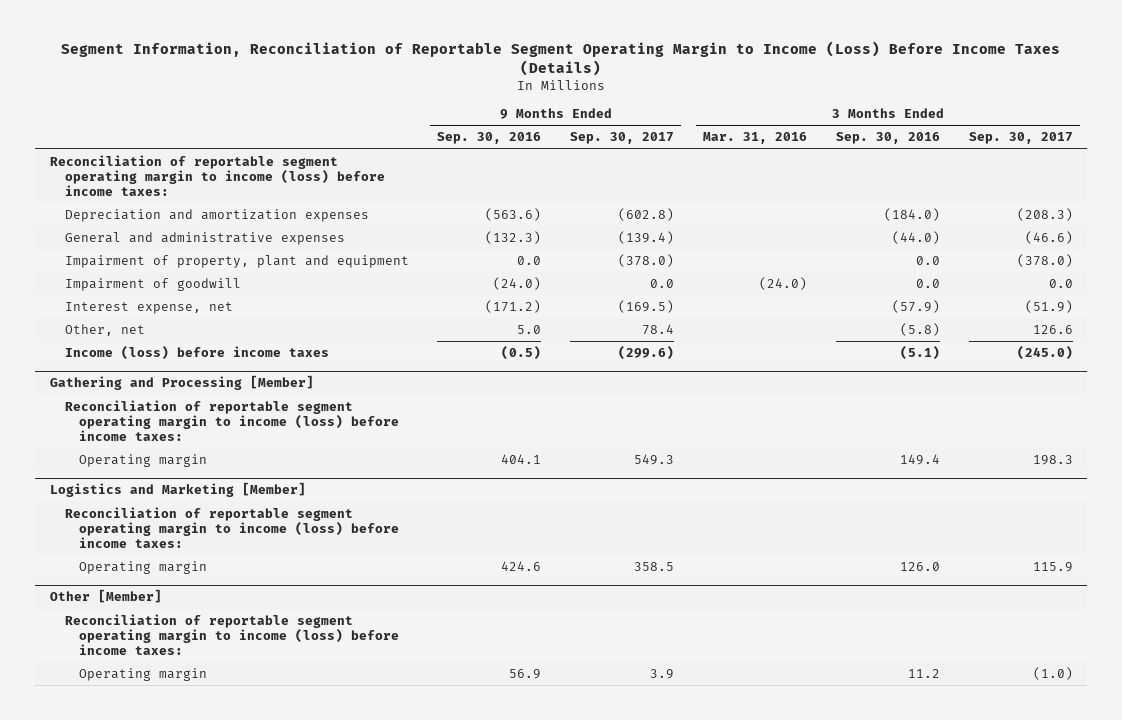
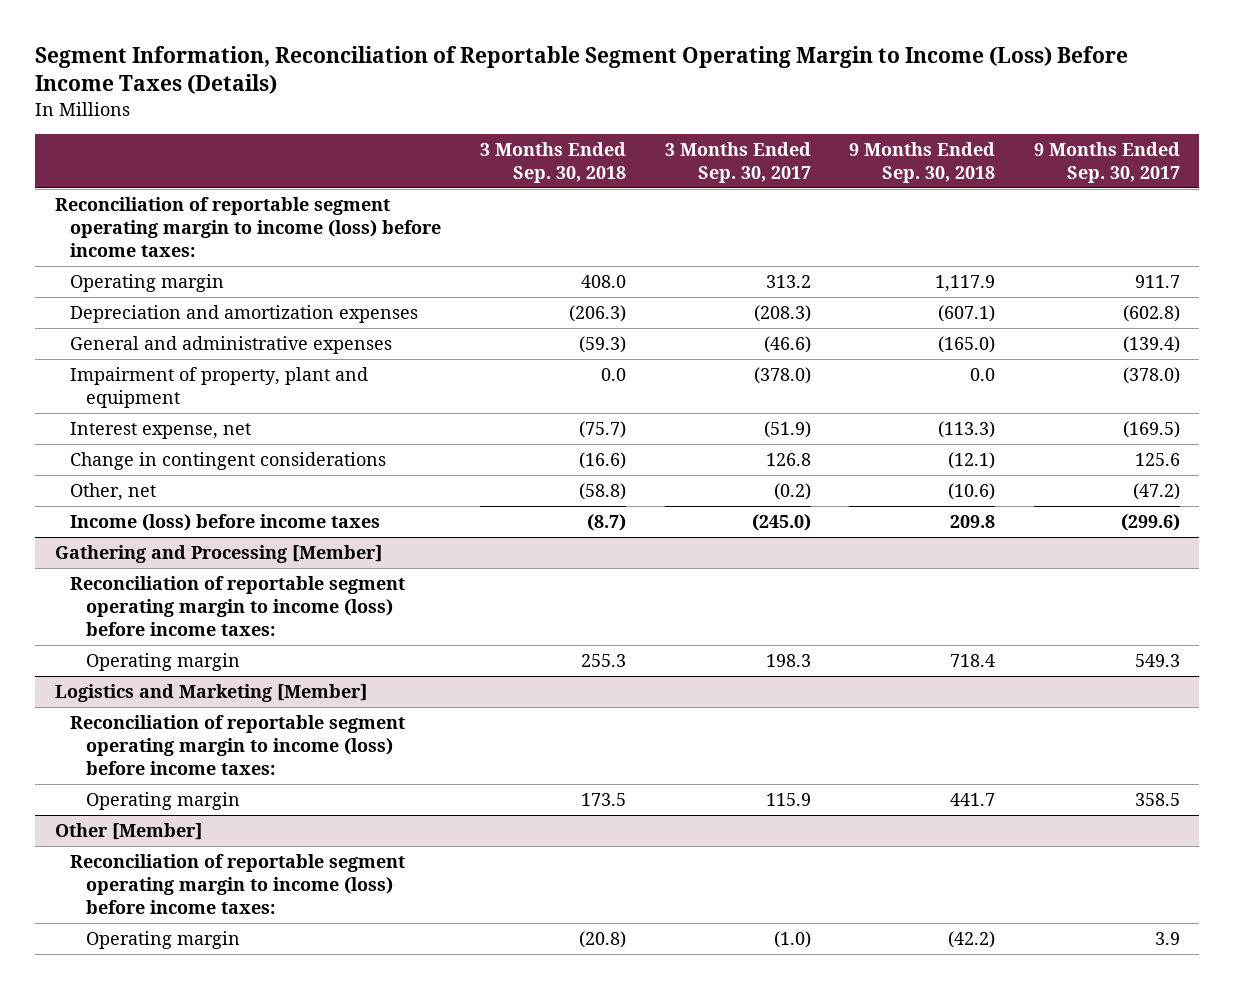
- | 9 Months Ended Sep. 30, 2016 | 9 Months Ended Sep. 30, 2017 | 3 Months Ended Mar. 31, 2016 | 3 Months Ended Sep. 30, 2016 | 3 Months Ended Sep. 30, 2017
+ | 3 Months Ended Sep. 30, 2018 | 3 Months Ended Sep. 30, 2017 | 9 Months Ended Sep. 30, 2018 | 9 Months Ended Sep. 30, 2017
+ Operating margin | 408.0 | 313.2 | 1,117.9 | 911.7
- Impairment of goodwill | (24.0) | 0.0 | (24.0) | 0.0 | 0.0
- Other, net | 5.0 | 78.4 | | (5.8) | 126.6
+ Change in contingent considerations | (16.6) | 126.8 | (12.1) | 125.6
+ Other, net | (58.8) | (0.2) | (10.6) | (47.2)

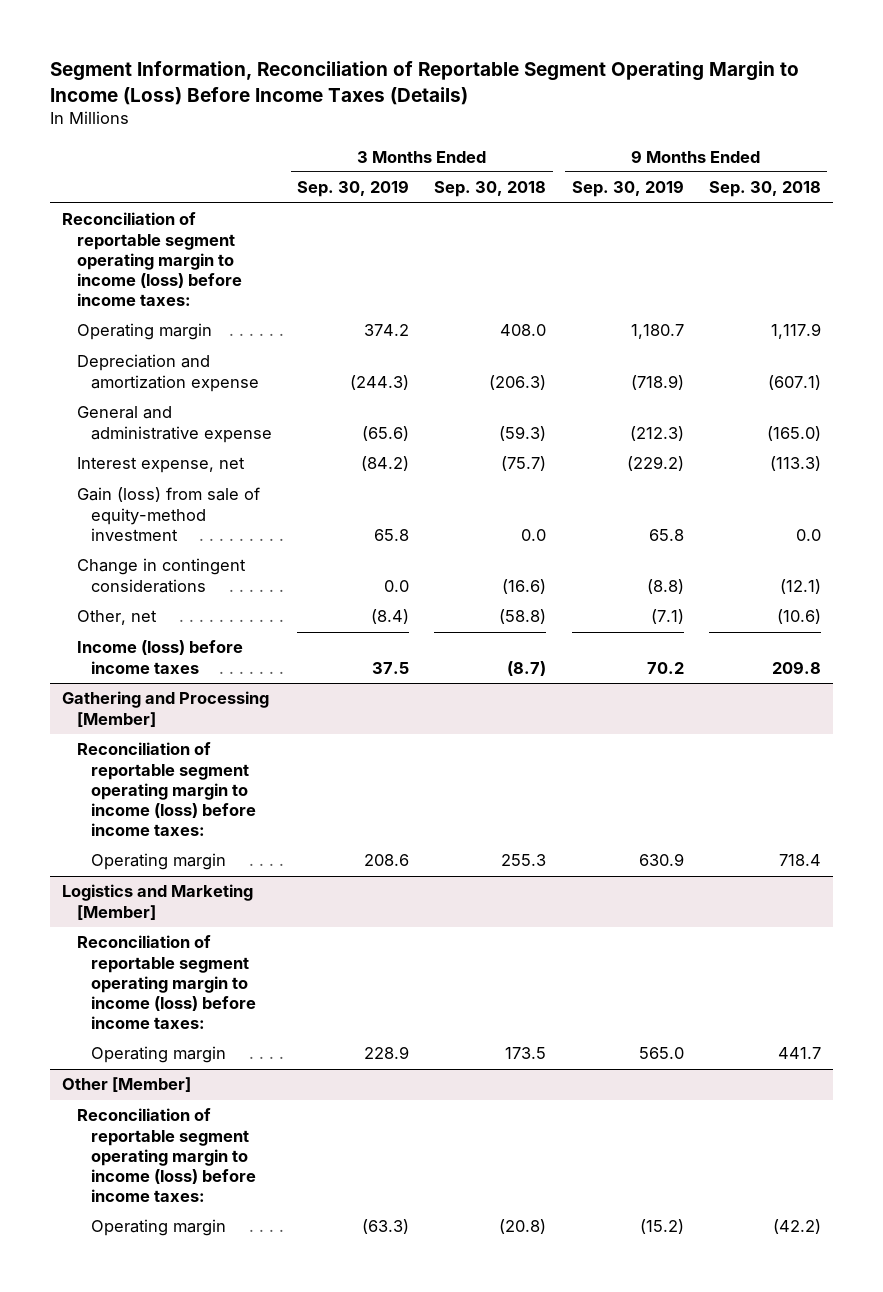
- | 3 Months Ended Sep. 30, 2018 | 3 Months Ended Sep. 30, 2017 | 9 Months Ended Sep. 30, 2018 | 9 Months Ended Sep. 30, 2017
+ | 3 Months Ended Sep. 30, 2019 | 3 Months Ended Sep. 30, 2018 | 9 Months Ended Sep. 30, 2019 | 9 Months Ended Sep. 30, 2018
- Depreciation and amortization expenses | (206.3) | (208.3) | (607.1) | (602.8)
- General and administrative expenses | (59.3) | (46.6) | (165.0) | (139.4)
- Impairment of property, plant and equipment | 0.0 | (378.0) | 0.0 | (378.0)
+ Depreciation and amortization expense | (244.3) | (206.3) | (718.9) | (607.1)
+ General and administrative expense | (65.6) | (59.3) | (212.3) | (165.0)
+ Gain (loss) from sale of equity-method investment | 65.8 | 0.0 | 65.8 | 0.0

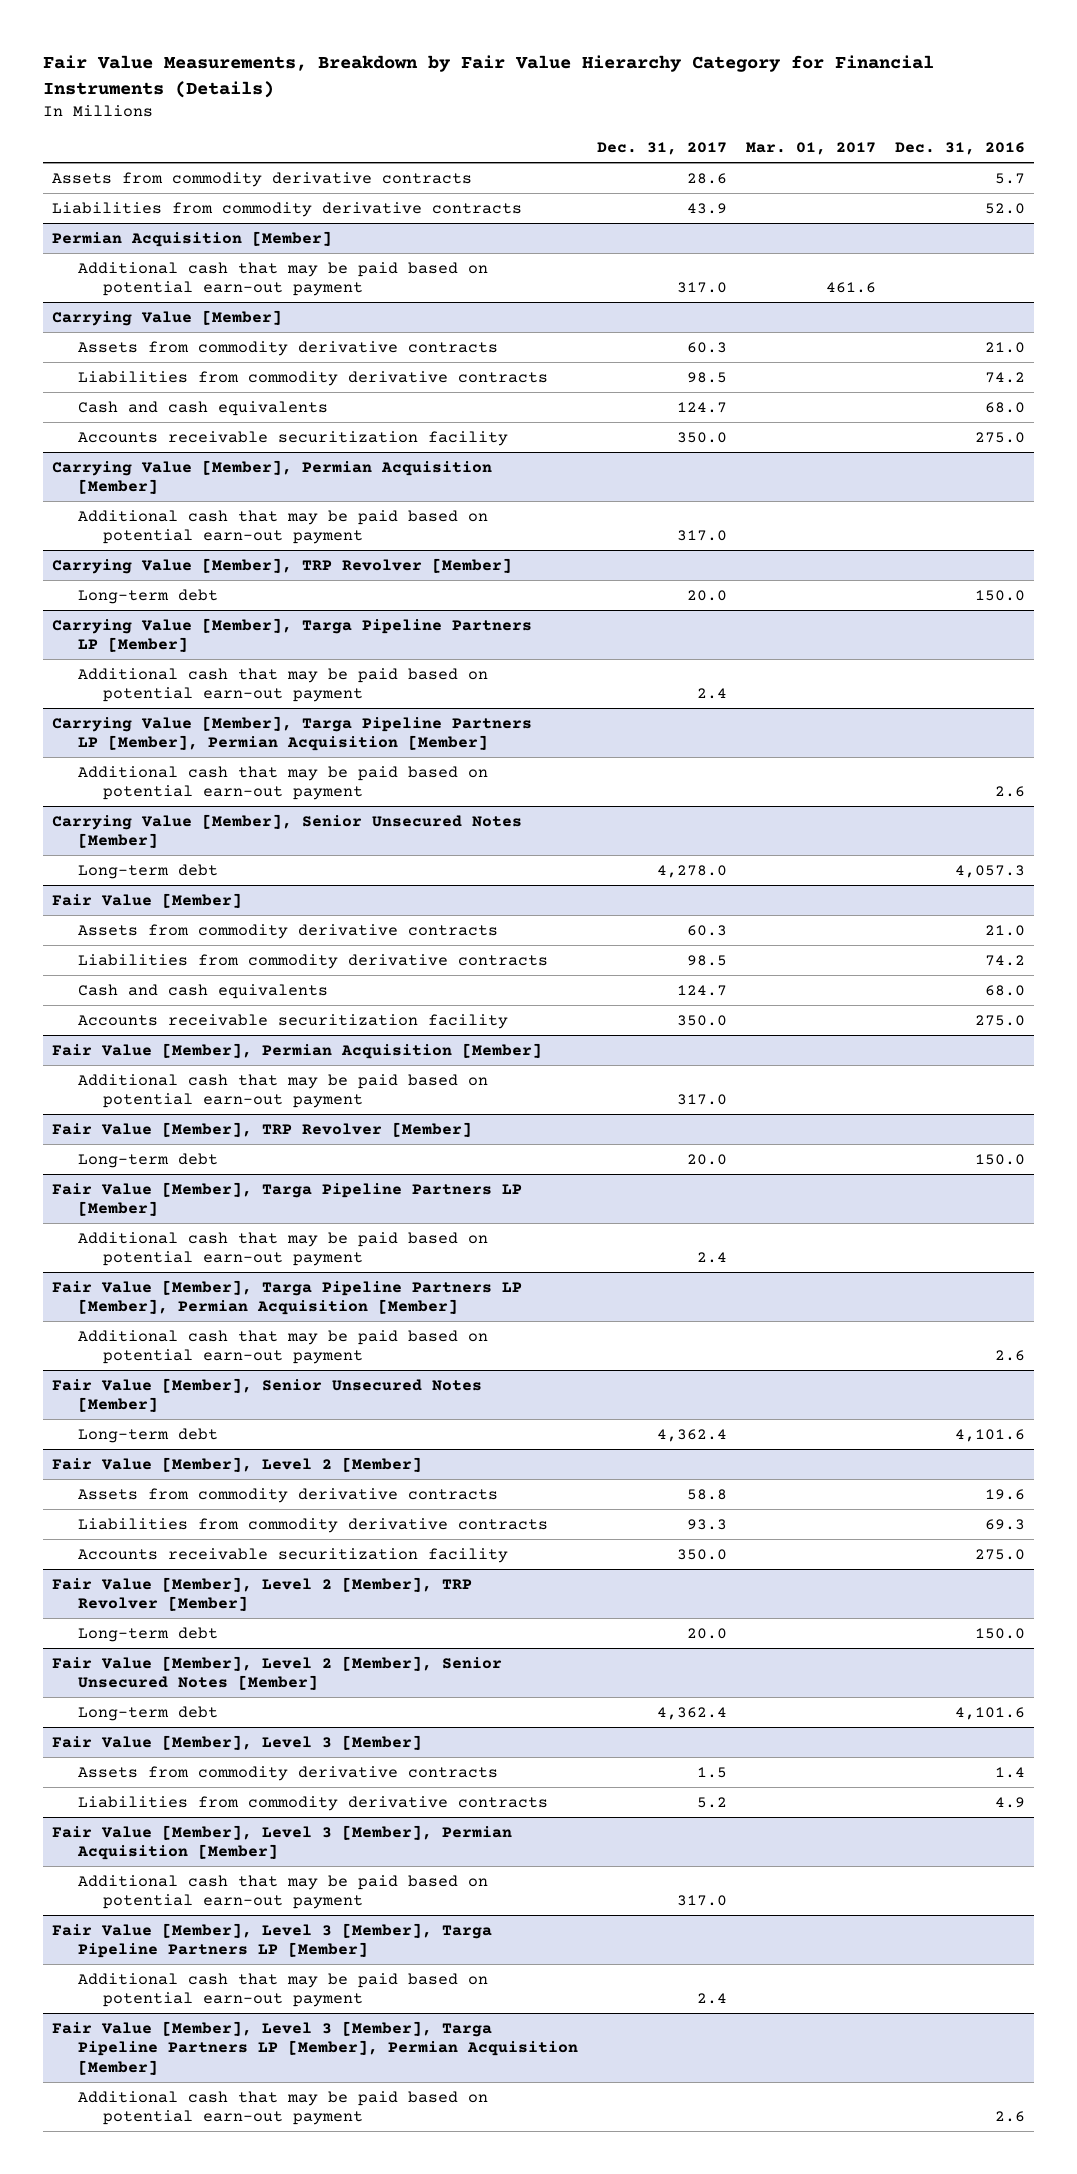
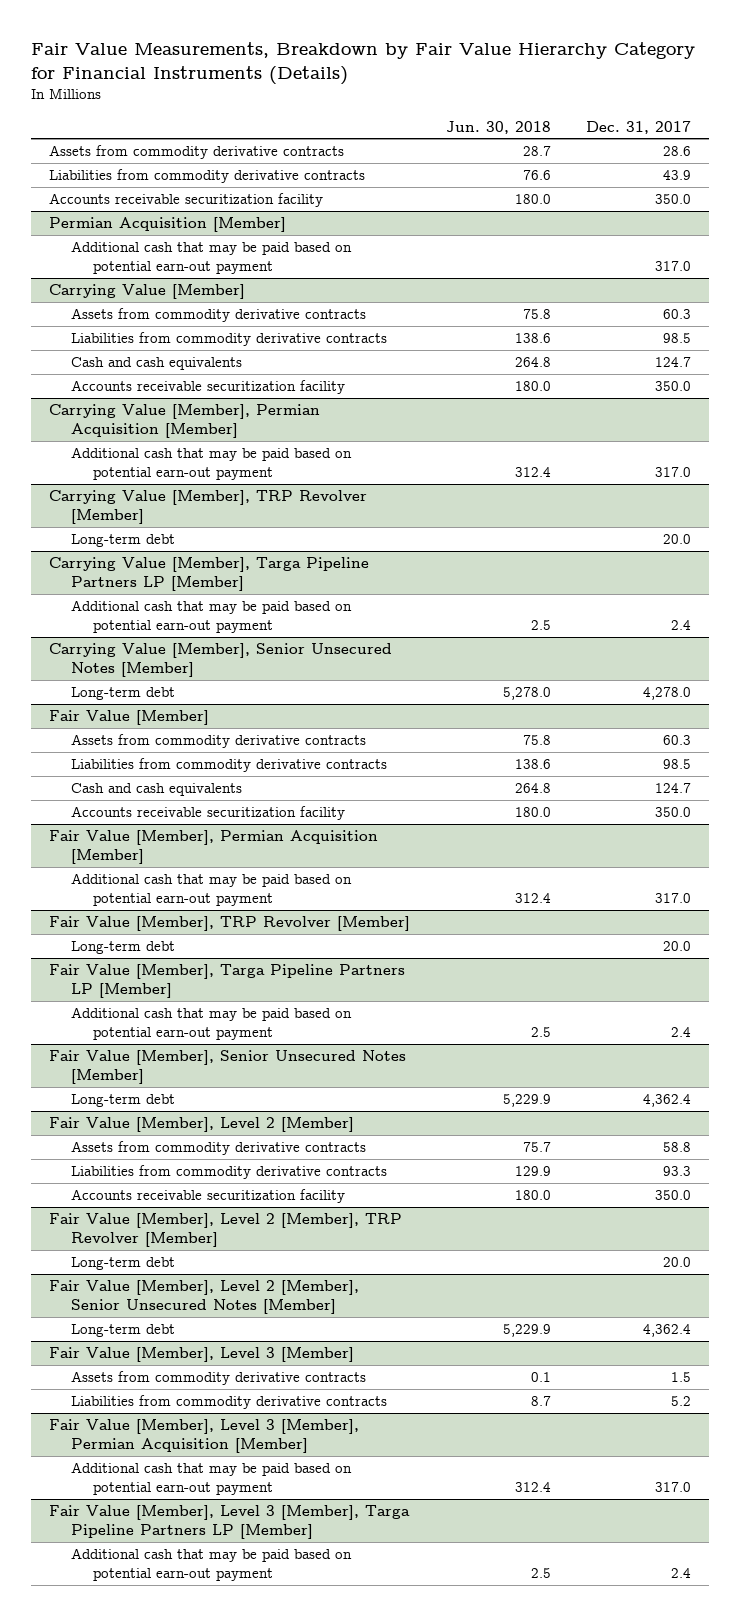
- | Dec. 31, 2017 | Mar. 01, 2017 | Dec. 31, 2016
+ | Jun. 30, 2018 | Dec. 31, 2017
+ Accounts receivable securitization facility | 180.0 | 350.0
- Carrying Value [Member], Targa Pipeline Partners LP [Member], Permian Acquisition [Member]
- Additional cash that may be paid based on potential earn-out payment | | | 2.6
- Fair Value [Member], Targa Pipeline Partners LP [Member], Permian Acquisition [Member]
- Additional cash that may be paid based on potential earn-out payment | | | 2.6
- Fair Value [Member], Level 3 [Member], Targa Pipeline Partners LP [Member], Permian Acquisition [Member]
- Additional cash that may be paid based on potential earn-out payment | | | 2.6

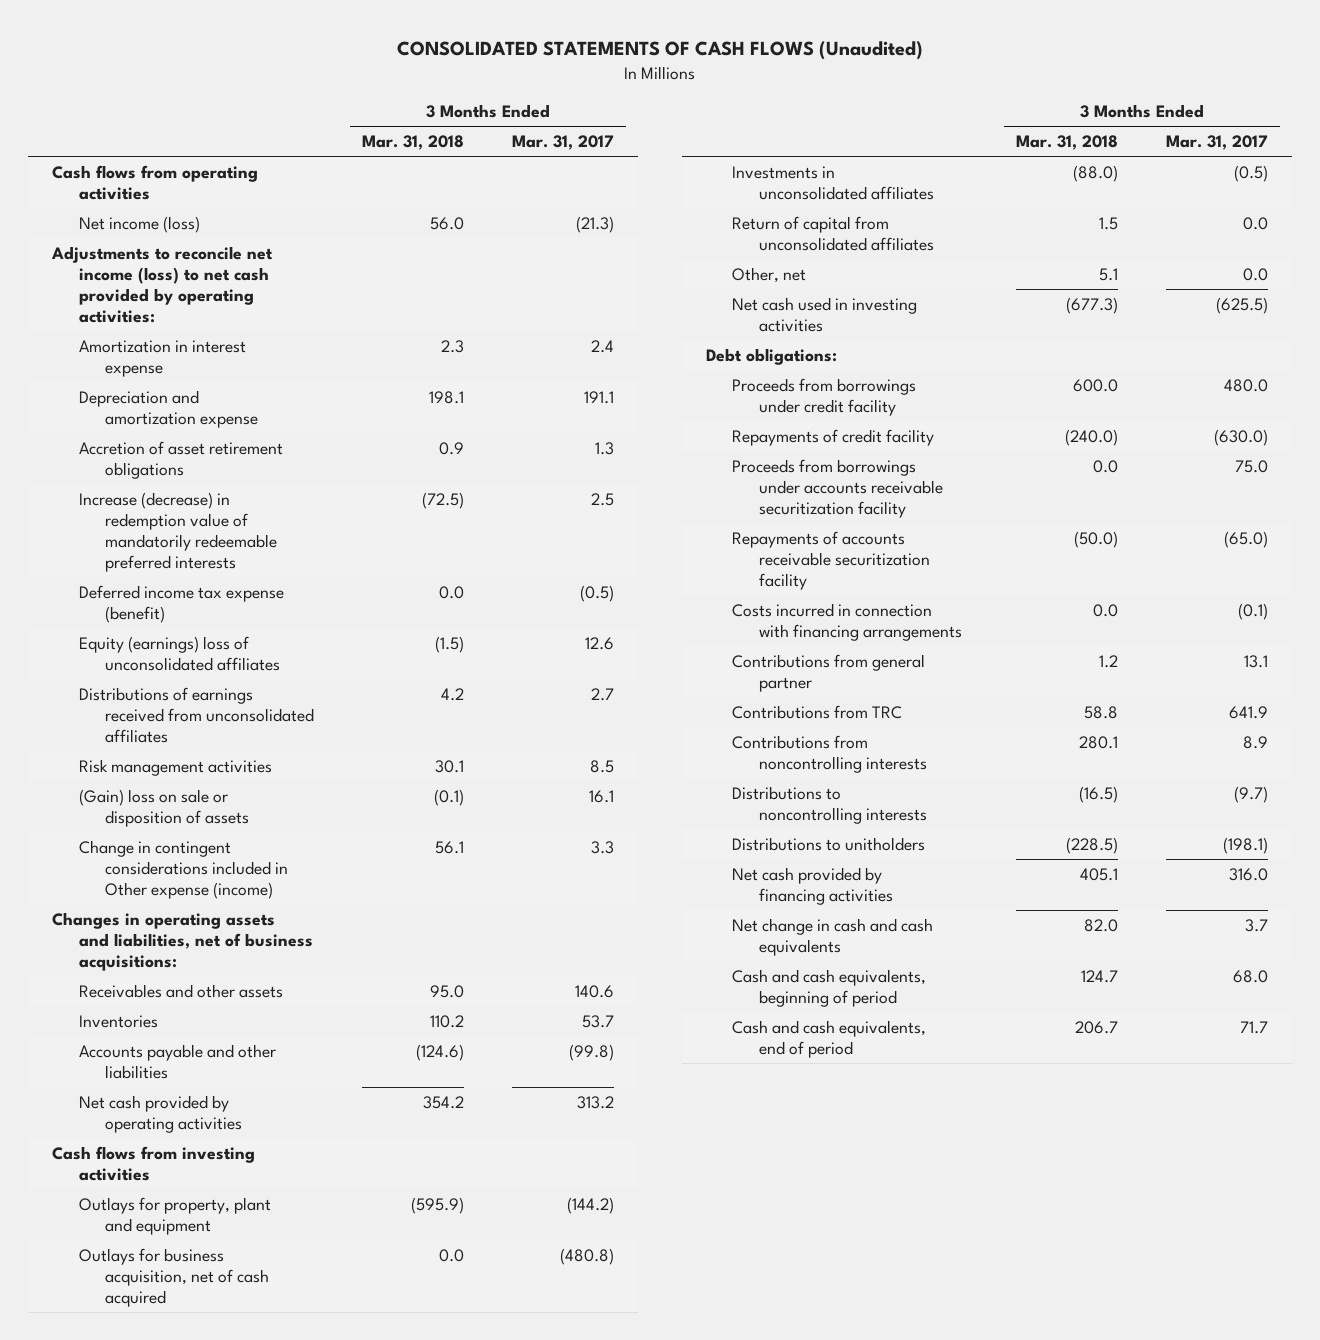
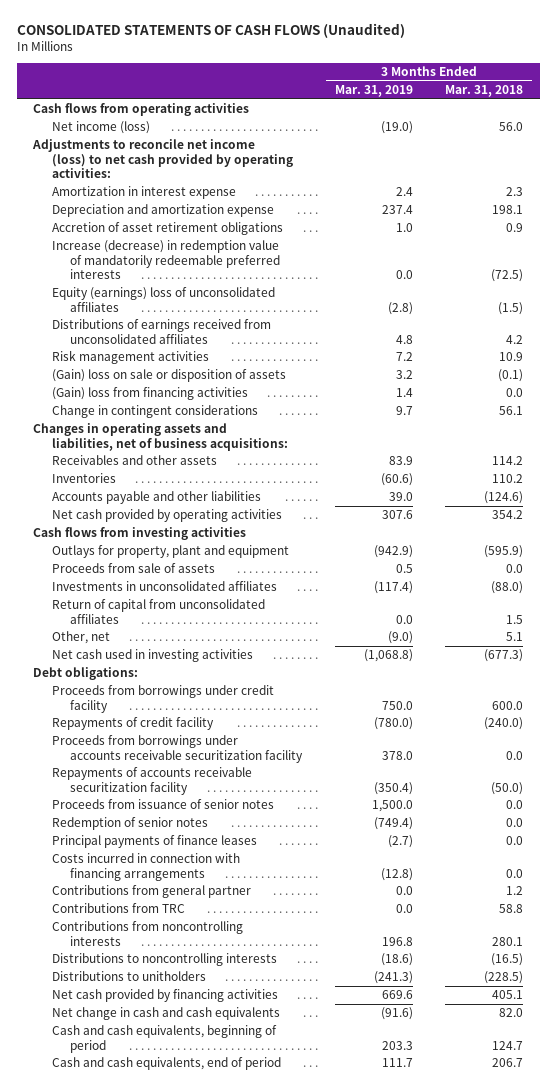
- | 3 Months Ended Mar. 31, 2018 | 3 Months Ended Mar. 31, 2017
+ | 3 Months Ended Mar. 31, 2019 | 3 Months Ended Mar. 31, 2018
- Deferred income tax expense (benefit) | 0.0 | (0.5)
- Risk management activities | 30.1 | 8.5
+ Risk management activities | 7.2 | 10.9
- Change in contingent considerations included in Other expense (income) | 56.1 | 3.3
+ (Gain) loss from financing activities | 1.4 | 0.0
+ Change in contingent considerations | 9.7 | 56.1
- Receivables and other assets | 95.0 | 140.6
+ Receivables and other assets | 83.9 | 114.2
- Outlays for business acquisition, net of cash acquired | 0.0 | (480.8)
+ Proceeds from sale of assets | 0.5 | 0.0
+ Proceeds from issuance of senior notes | 1,500.0 | 0.0
+ Redemption of senior notes | (749.4) | 0.0
+ Principal payments of finance leases | (2.7) | 0.0

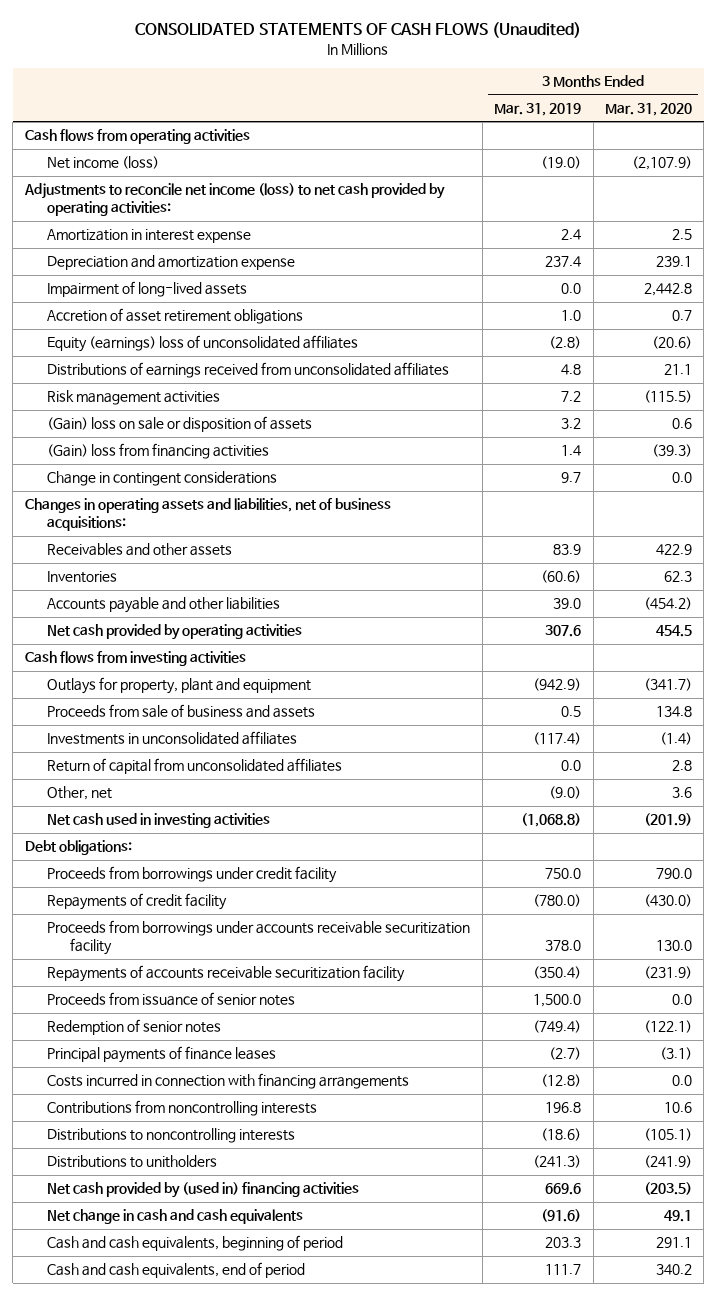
- | 3 Months Ended Mar. 31, 2019 | 3 Months Ended Mar. 31, 2018
+ | 3 Months Ended Mar. 31, 2019 | 3 Months Ended Mar. 31, 2020
+ Impairment of long-lived assets | 0.0 | 2,442.8
- Increase (decrease) in redemption value of mandatorily redeemable preferred interests | 0.0 | (72.5)
- Proceeds from sale of assets | 0.5 | 0.0
+ Proceeds from sale of business and assets | 0.5 | 134.8
- Contributions from general partner | 0.0 | 1.2
- Contributions from TRC | 0.0 | 58.8
- Net cash provided by financing activities | 669.6 | 405.1
+ Net cash provided by (used in) financing activities | 669.6 | (203.5)

